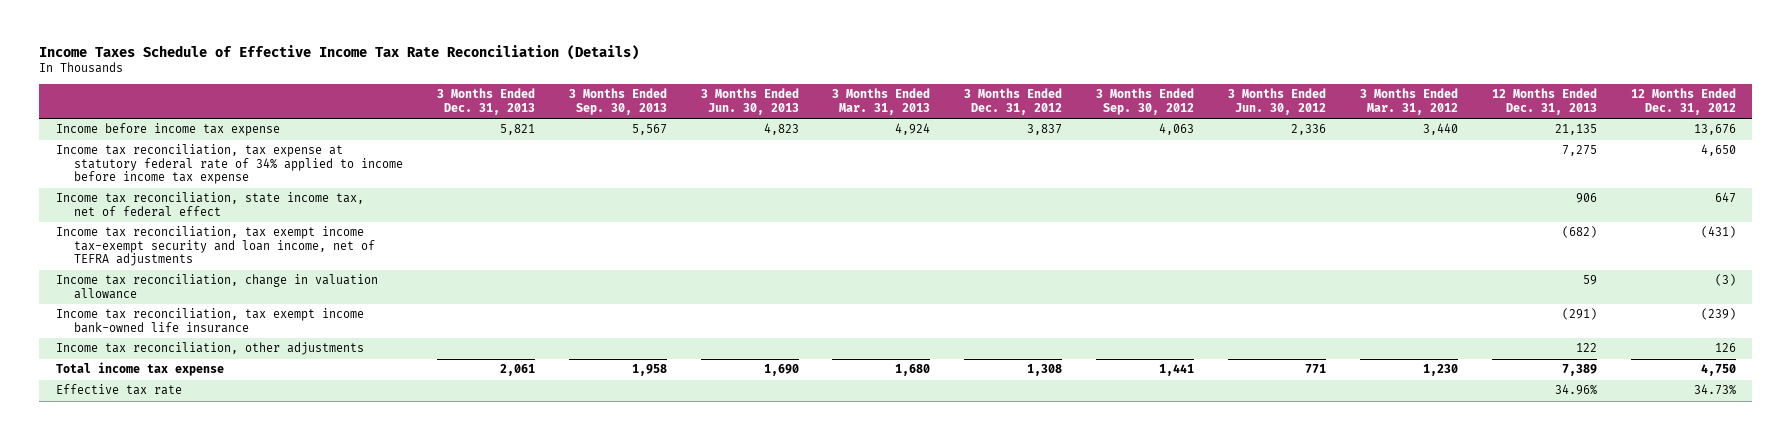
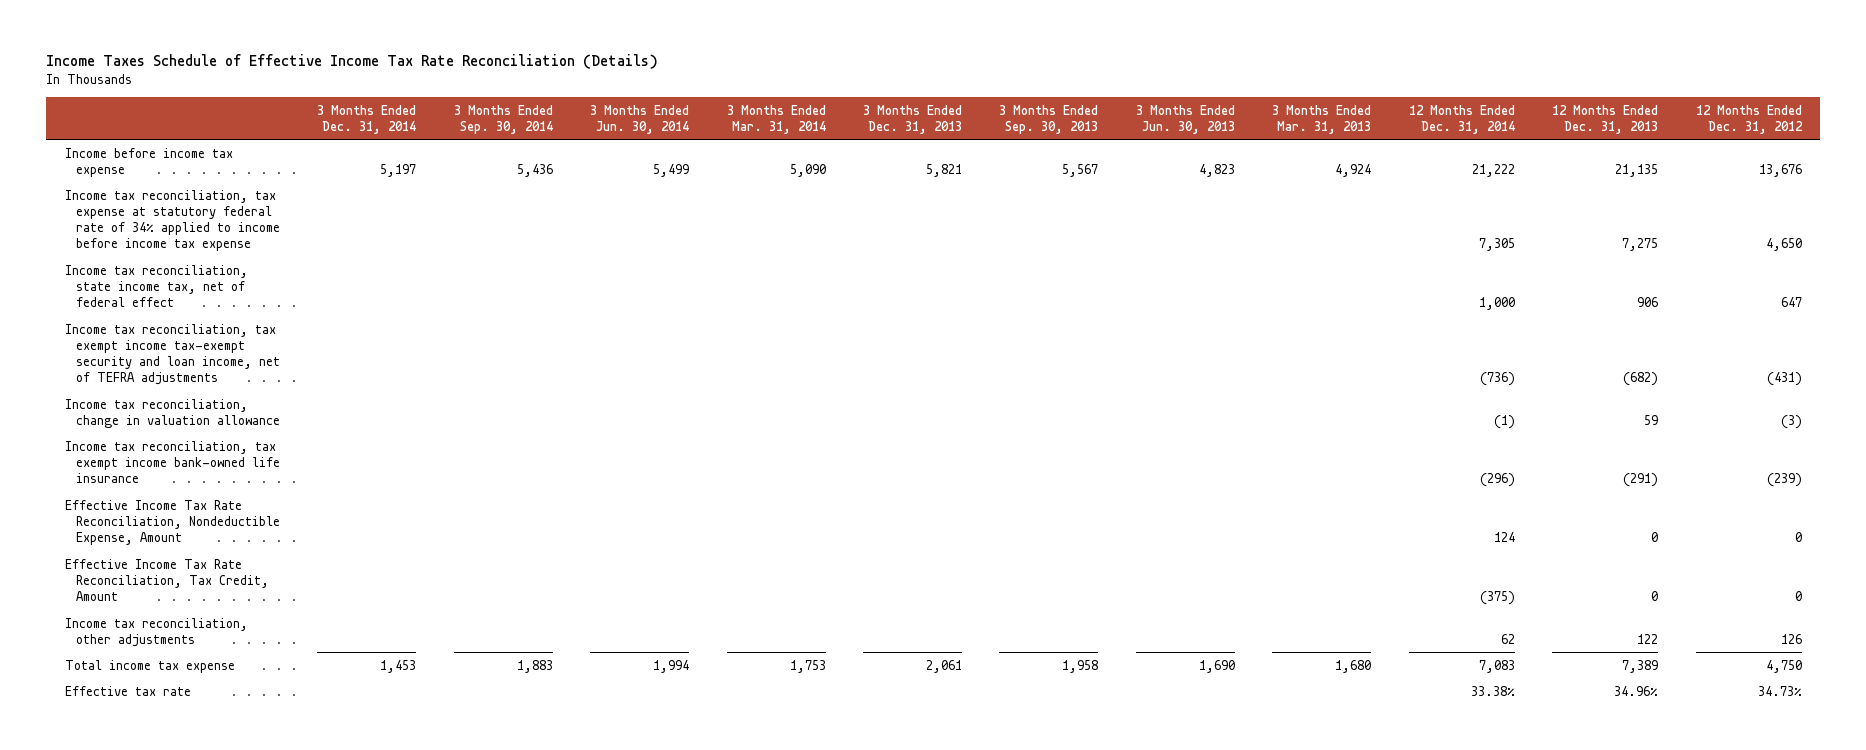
- | 3 Months Ended Dec. 31, 2013 | 3 Months Ended Sep. 30, 2013 | 3 Months Ended Jun. 30, 2013 | 3 Months Ended Mar. 31, 2013 | 3 Months Ended Dec. 31, 2012 | 3 Months Ended Sep. 30, 2012 | 3 Months Ended Jun. 30, 2012 | 3 Months Ended Mar. 31, 2012 | 12 Months Ended Dec. 31, 2013 | 12 Months Ended Dec. 31, 2012
+ | 3 Months Ended Dec. 31, 2014 | 3 Months Ended Sep. 30, 2014 | 3 Months Ended Jun. 30, 2014 | 3 Months Ended Mar. 31, 2014 | 3 Months Ended Dec. 31, 2013 | 3 Months Ended Sep. 30, 2013 | 3 Months Ended Jun. 30, 2013 | 3 Months Ended Mar. 31, 2013 | 12 Months Ended Dec. 31, 2014 | 12 Months Ended Dec. 31, 2013 | 12 Months Ended Dec. 31, 2012
+ Effective Income Tax Rate Reconciliation, Nondeductible Expense, Amount | | | | | | | | | 124 | 0 | 0
+ Effective Income Tax Rate Reconciliation, Tax Credit, Amount | | | | | | | | | (375) | 0 | 0

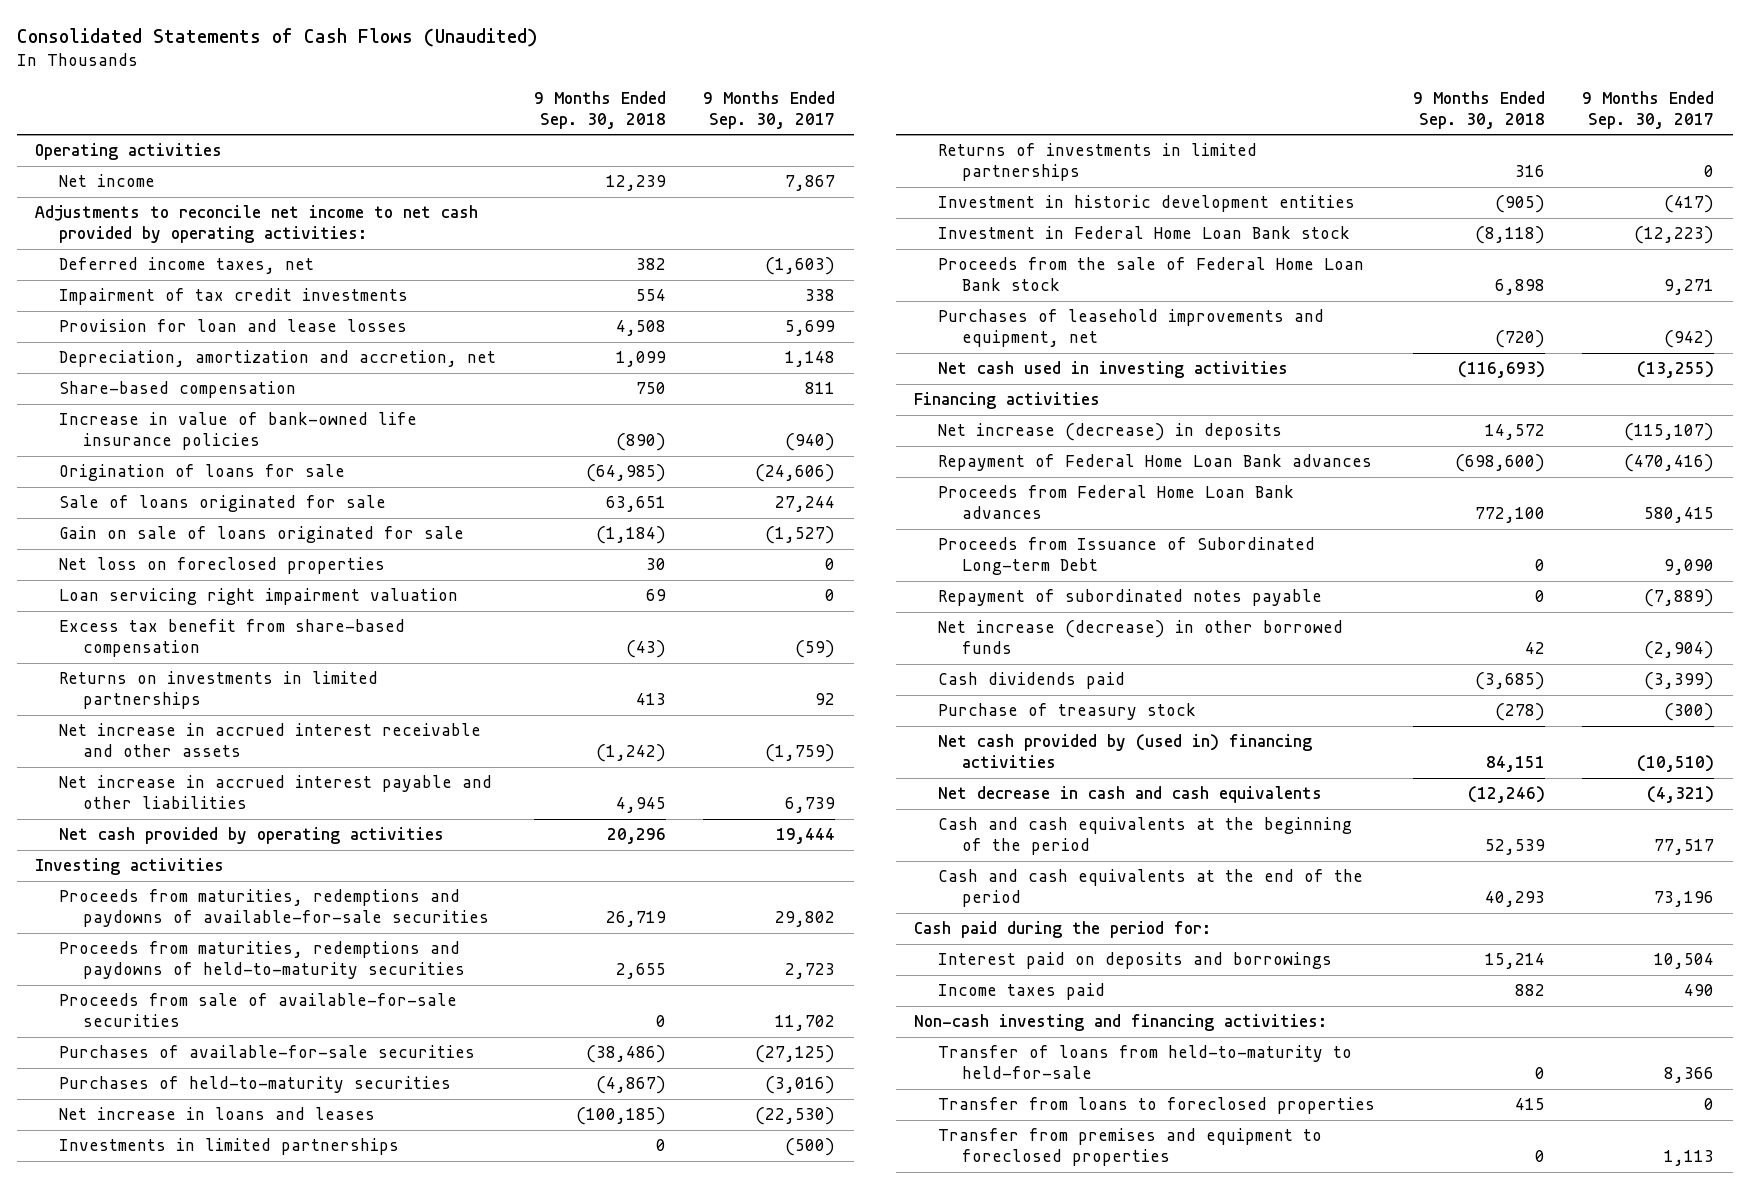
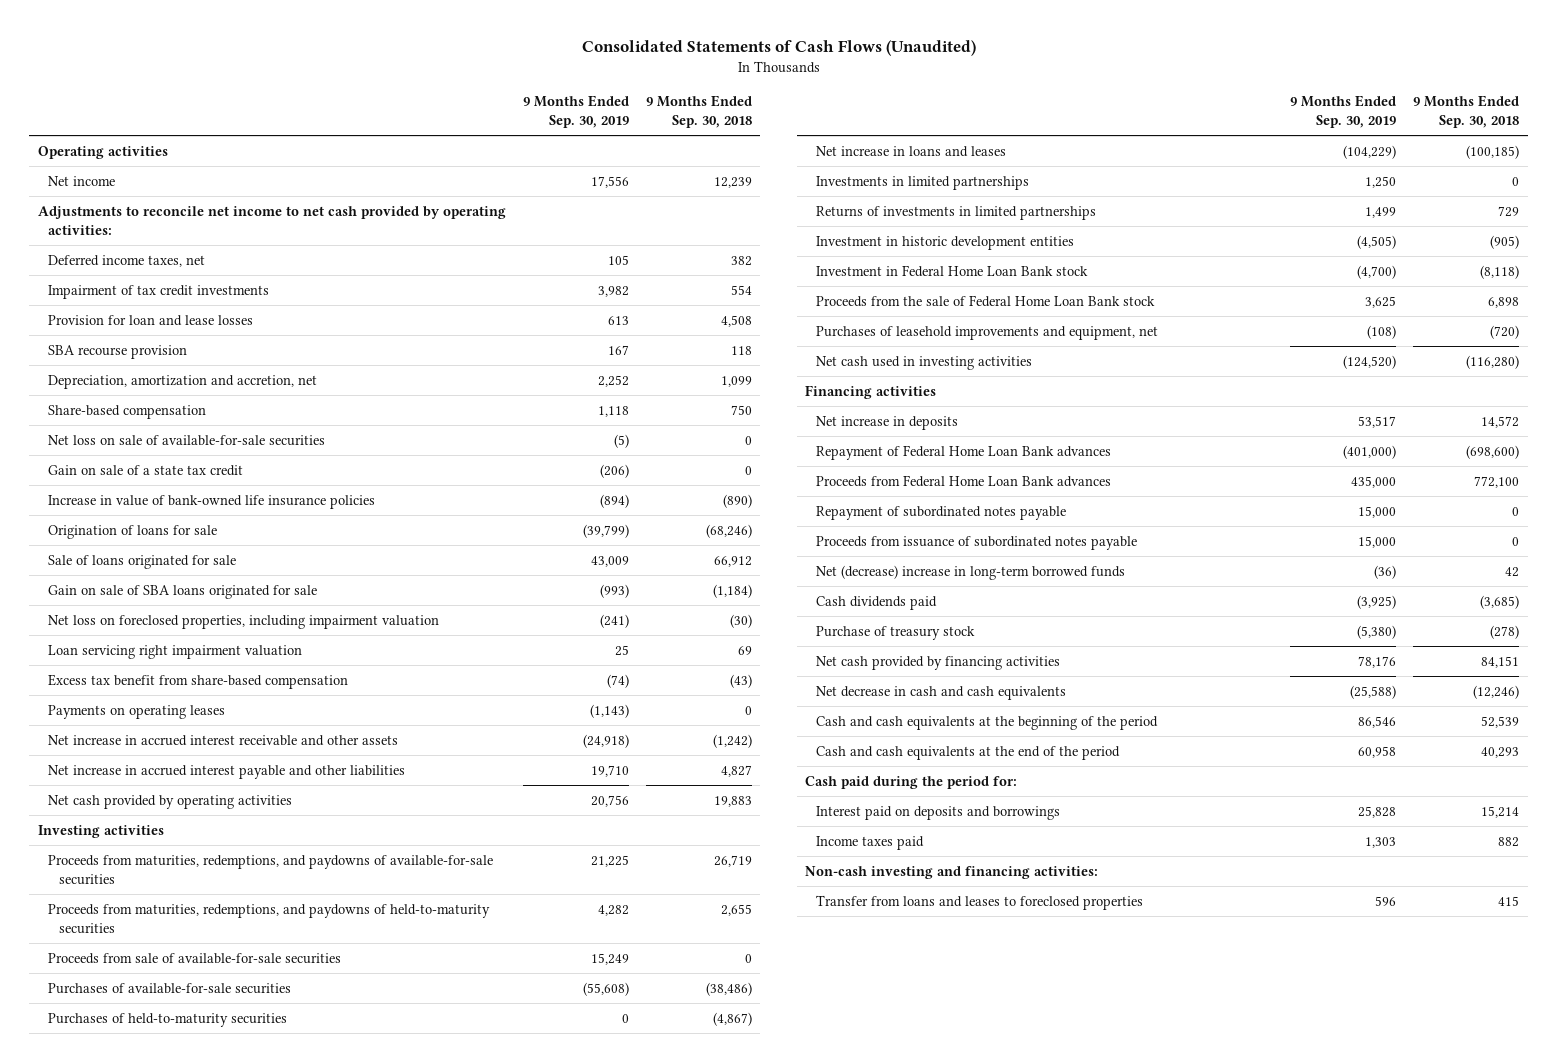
- | 9 Months Ended Sep. 30, 2018 | 9 Months Ended Sep. 30, 2017
+ | 9 Months Ended Sep. 30, 2019 | 9 Months Ended Sep. 30, 2018
+ SBA recourse provision | 167 | 118
+ Net loss on sale of available-for-sale securities | (5) | 0
+ Gain on sale of a state tax credit | (206) | 0
- Origination of loans for sale | (64,985) | (24,606)
- Sale of loans originated for sale | 63,651 | 27,244
- Gain on sale of loans originated for sale | (1,184) | (1,527)
- Net loss on foreclosed properties | 30 | 0
+ Origination of loans for sale | (39,799) | (68,246)
+ Sale of loans originated for sale | 43,009 | 66,912
+ Gain on sale of SBA loans originated for sale | (993) | (1,184)
+ Net loss on foreclosed properties, including impairment valuation | (241) | (30)
- Returns on investments in limited partnerships | 413 | 92
+ Payments on operating leases | (1,143) | 0
- Net increase in accrued interest payable and other liabilities | 4,945 | 6,739
- Net cash provided by operating activities | 20,296 | 19,444
+ Net increase in accrued interest payable and other liabilities | 19,710 | 4,827
+ Net cash provided by operating activities | 20,756 | 19,883
- Proceeds from maturities, redemptions and paydowns of available-for-sale securities | 26,719 | 29,802
- Proceeds from maturities, redemptions and paydowns of held-to-maturity securities | 2,655 | 2,723
+ Proceeds from maturities, redemptions, and paydowns of available-for-sale securities | 21,225 | 26,719
+ Proceeds from maturities, redemptions, and paydowns of held-to-maturity securities | 4,282 | 2,655
- Returns of investments in limited partnerships | 316 | 0
+ Returns of investments in limited partnerships | 1,499 | 729
- Net cash used in investing activities | (116,693) | (13,255)
+ Net cash used in investing activities | (124,520) | (116,280)
- Net increase (decrease) in deposits | 14,572 | (115,107)
+ Net increase in deposits | 53,517 | 14,572
- Proceeds from Issuance of Subordinated Long-term Debt | 0 | 9,090
- Net increase (decrease) in other borrowed funds | 42 | (2,904)
+ Proceeds from issuance of subordinated notes payable | 15,000 | 0
+ Net (decrease) increase in long-term borrowed funds | (36) | 42
- Net cash provided by (used in) financing activities | 84,151 | (10,510)
+ Net cash provided by financing activities | 78,176 | 84,151
- Transfer of loans from held-to-maturity to held-for-sale | 0 | 8,366
- Transfer from loans to foreclosed properties | 415 | 0
- Transfer from premises and equipment to foreclosed properties | 0 | 1,113
+ Transfer from loans and leases to foreclosed properties | 596 | 415

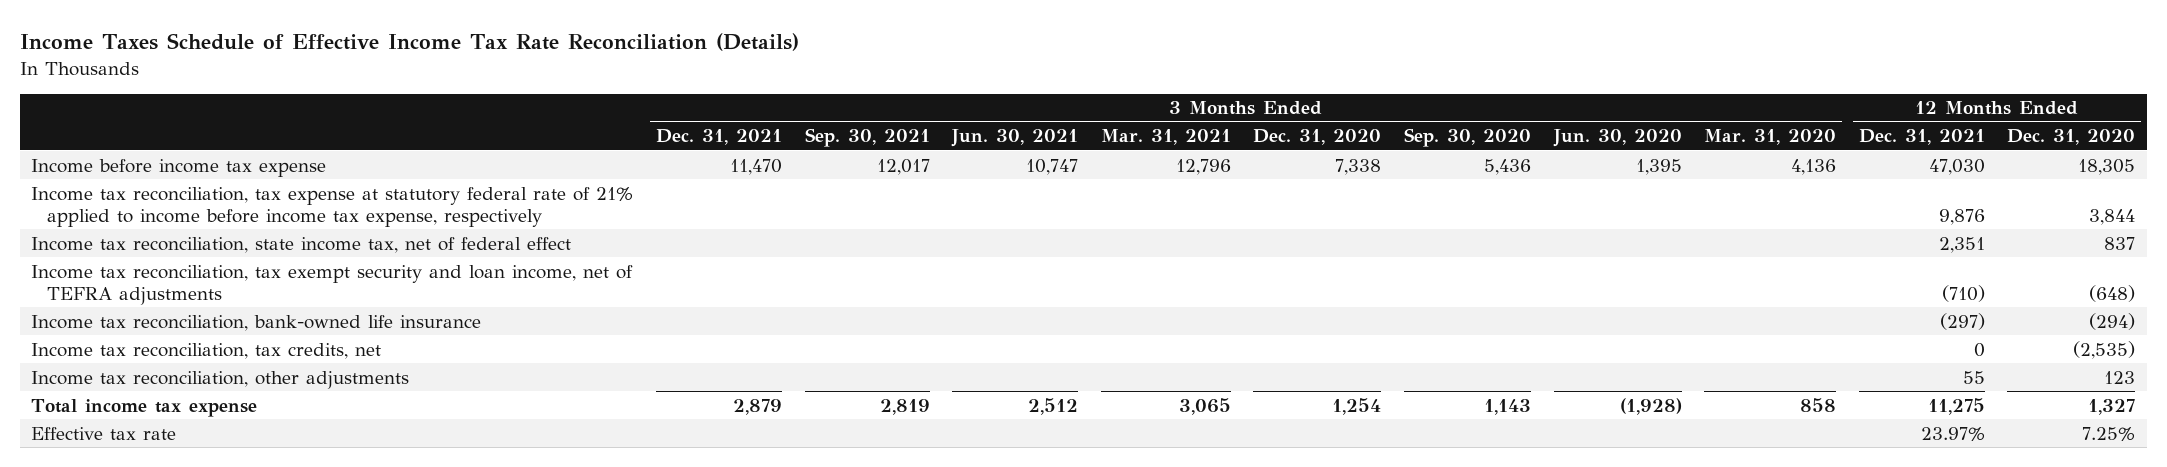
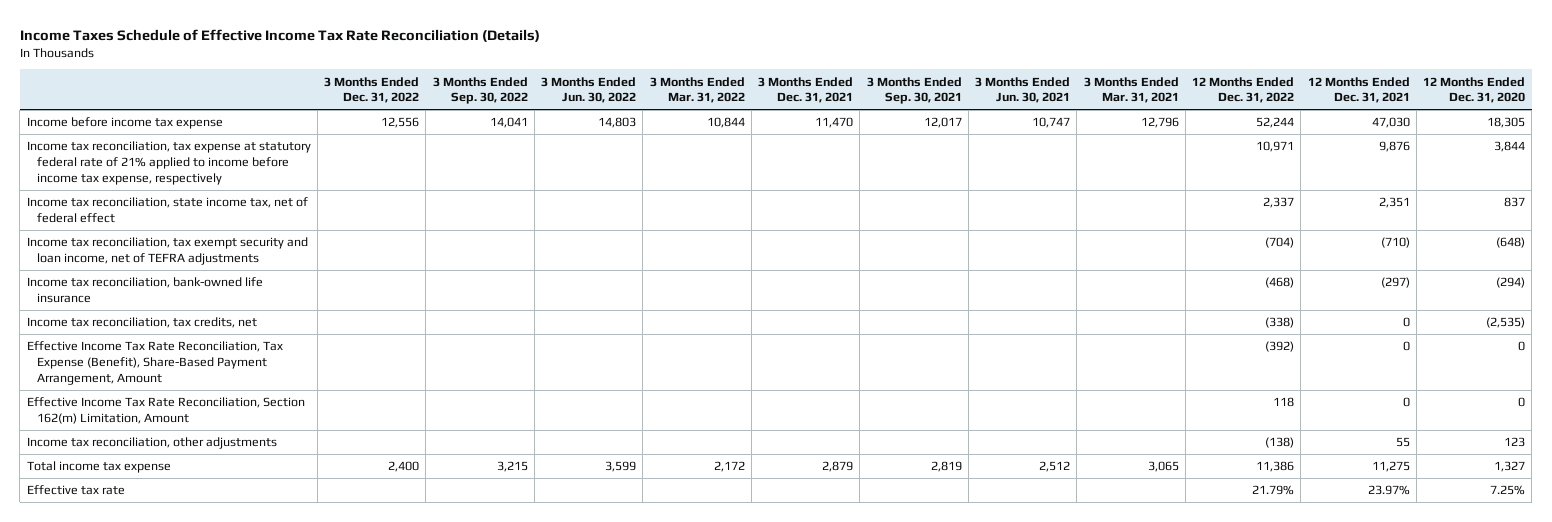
- | 3 Months Ended Dec. 31, 2021 | 3 Months Ended Sep. 30, 2021 | 3 Months Ended Jun. 30, 2021 | 3 Months Ended Mar. 31, 2021 | 3 Months Ended Dec. 31, 2020 | 3 Months Ended Sep. 30, 2020 | 3 Months Ended Jun. 30, 2020 | 3 Months Ended Mar. 31, 2020 | 12 Months Ended Dec. 31, 2021 | 12 Months Ended Dec. 31, 2020
+ | 3 Months Ended Dec. 31, 2022 | 3 Months Ended Sep. 30, 2022 | 3 Months Ended Jun. 30, 2022 | 3 Months Ended Mar. 31, 2022 | 3 Months Ended Dec. 31, 2021 | 3 Months Ended Sep. 30, 2021 | 3 Months Ended Jun. 30, 2021 | 3 Months Ended Mar. 31, 2021 | 12 Months Ended Dec. 31, 2022 | 12 Months Ended Dec. 31, 2021 | 12 Months Ended Dec. 31, 2020
+ Effective Income Tax Rate Reconciliation, Tax Expense (Benefit), Share-Based Payment Arrangement, Amount | | | | | | | | | (392) | 0 | 0
+ Effective Income Tax Rate Reconciliation, Section 162(m) Limitation, Amount | | | | | | | | | 118 | 0 | 0

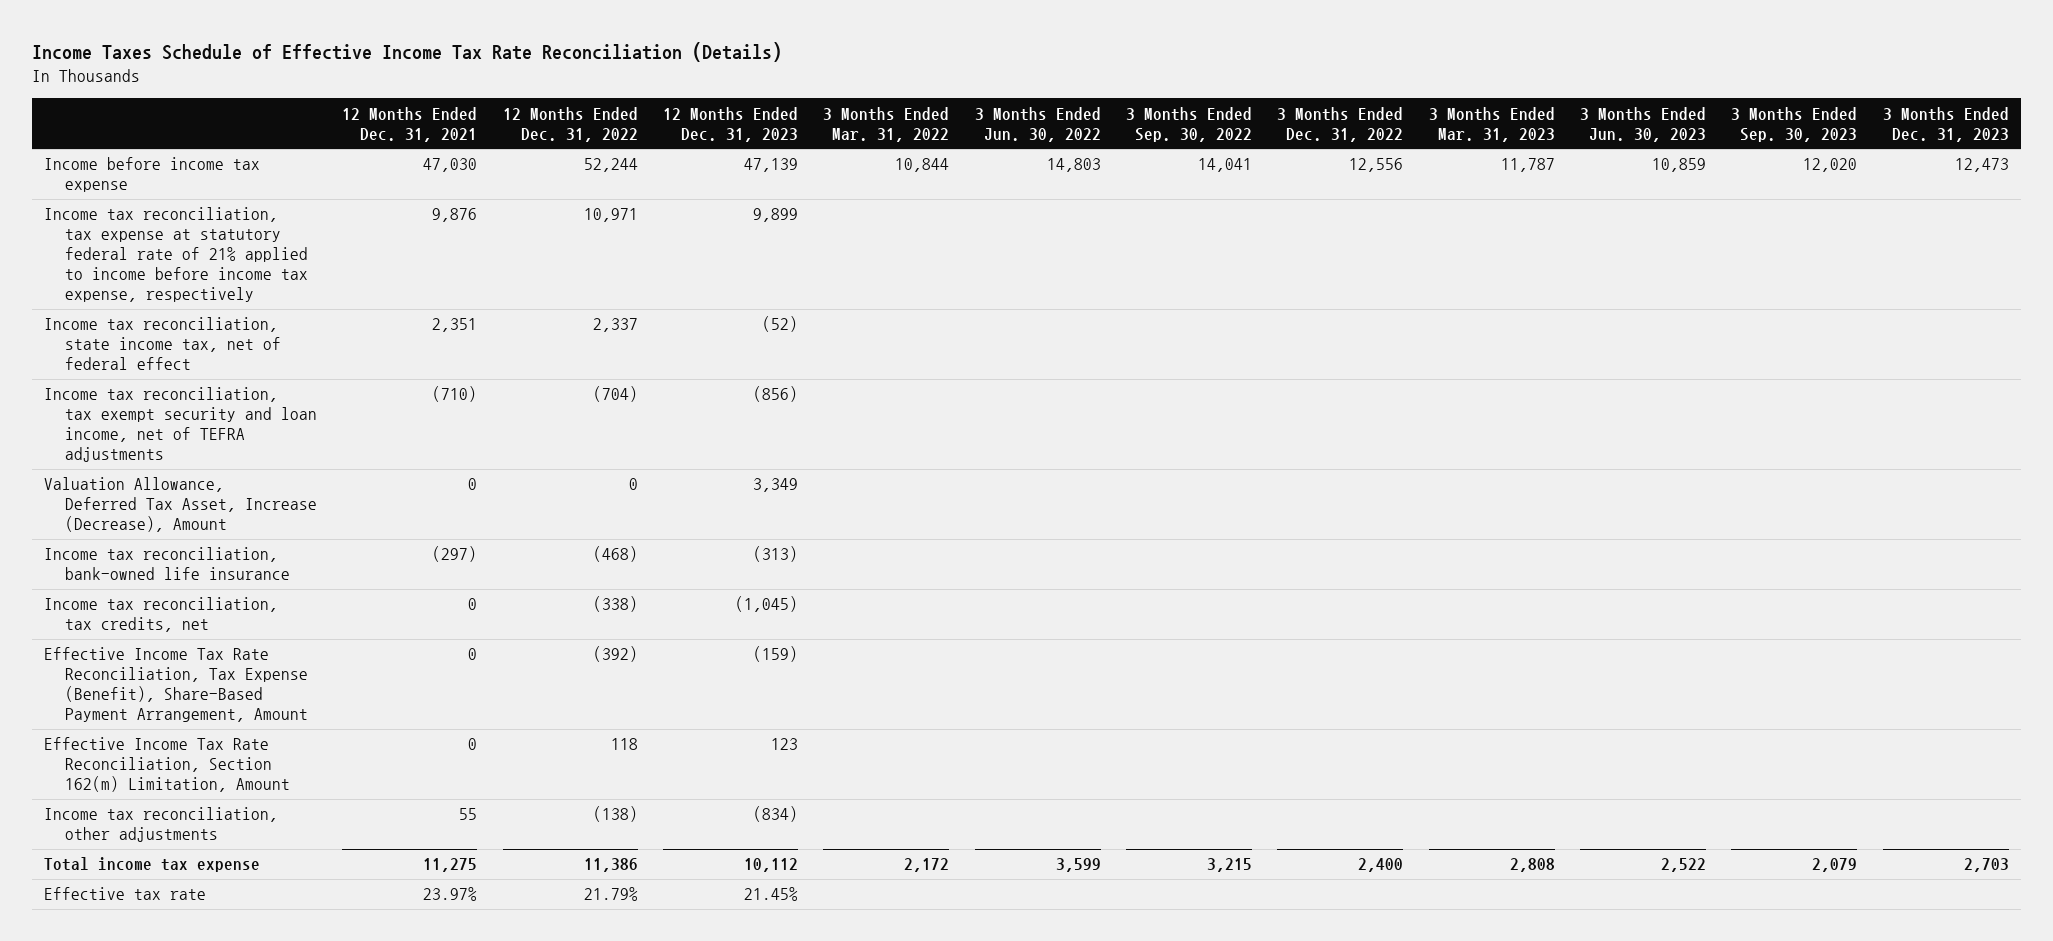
- | 3 Months Ended Dec. 31, 2022 | 3 Months Ended Sep. 30, 2022 | 3 Months Ended Jun. 30, 2022 | 3 Months Ended Mar. 31, 2022 | 3 Months Ended Dec. 31, 2021 | 3 Months Ended Sep. 30, 2021 | 3 Months Ended Jun. 30, 2021 | 3 Months Ended Mar. 31, 2021 | 12 Months Ended Dec. 31, 2022 | 12 Months Ended Dec. 31, 2021 | 12 Months Ended Dec. 31, 2020
+ | 12 Months Ended Dec. 31, 2021 | 12 Months Ended Dec. 31, 2022 | 12 Months Ended Dec. 31, 2023 | 3 Months Ended Mar. 31, 2022 | 3 Months Ended Jun. 30, 2022 | 3 Months Ended Sep. 30, 2022 | 3 Months Ended Dec. 31, 2022 | 3 Months Ended Mar. 31, 2023 | 3 Months Ended Jun. 30, 2023 | 3 Months Ended Sep. 30, 2023 | 3 Months Ended Dec. 31, 2023
+ Valuation Allowance, Deferred Tax Asset, Increase (Decrease), Amount | 0 | 0 | 3,349 | | | | | | | |

